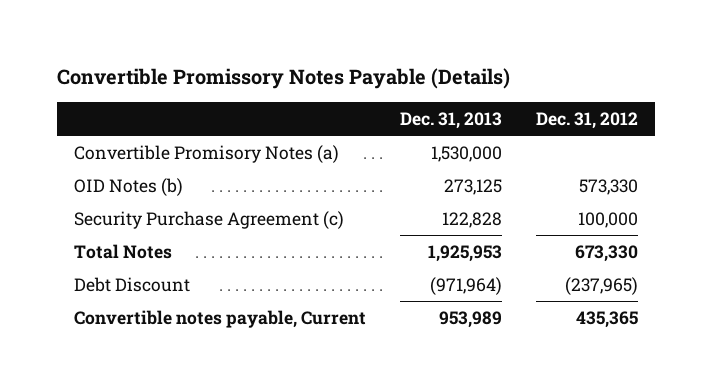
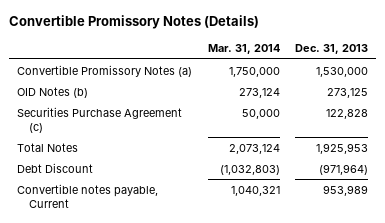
- Convertible Promissory Notes Payable (Details)
+ Convertible Promissory Notes (Details)
- | Dec. 31, 2013 | Dec. 31, 2012
+ | Mar. 31, 2014 | Dec. 31, 2013
- Convertible Promisory Notes (a) | 1,530,000 |
+ Convertible Promissory Notes (a) | 1,750,000 | 1,530,000
- Security Purchase Agreement (c) | 122,828 | 100,000
+ Securities Purchase Agreement (c) | 50,000 | 122,828

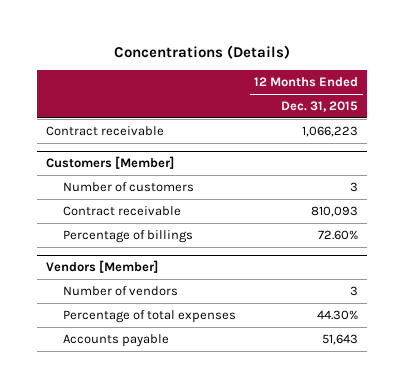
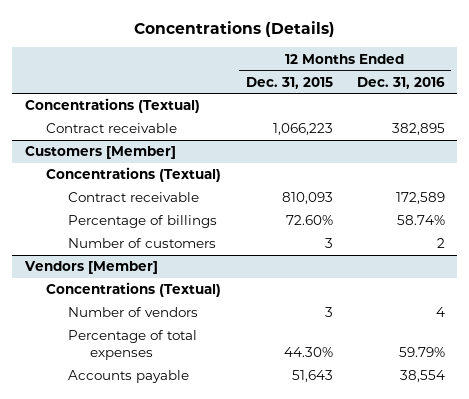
- | 12 Months Ended Dec. 31, 2015
+ | 12 Months Ended Dec. 31, 2015 | 12 Months Ended Dec. 31, 2016
+ Concentrations (Textual)
@ Customers [Member]
+ Concentrations (Textual)
moved down: Number of customers | 3 | 2
@ Vendors [Member]
+ Concentrations (Textual)

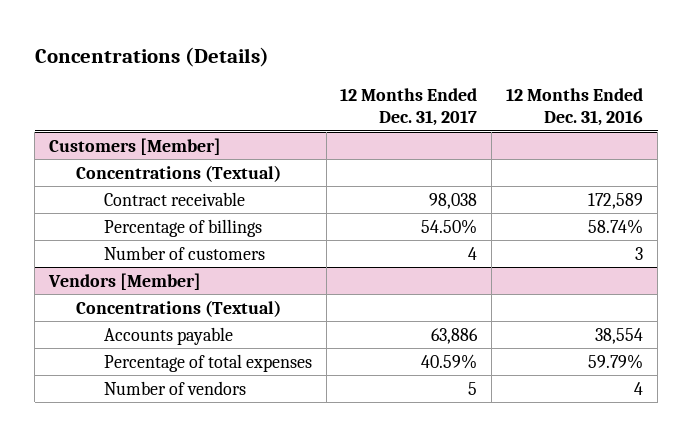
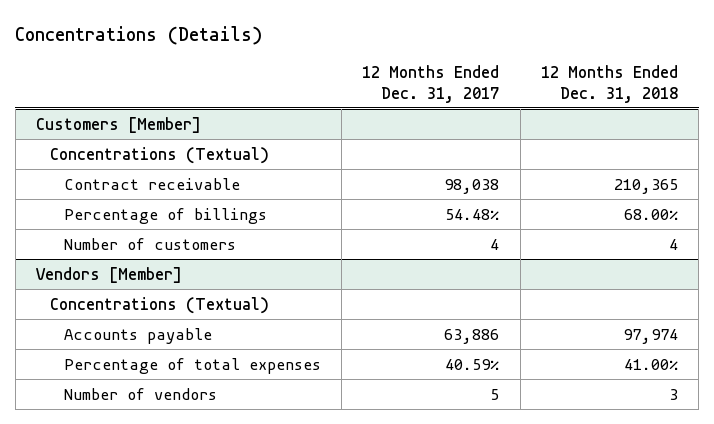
- | 12 Months Ended Dec. 31, 2017 | 12 Months Ended Dec. 31, 2016
+ | 12 Months Ended Dec. 31, 2017 | 12 Months Ended Dec. 31, 2018
@ Customers [Member]
- Percentage of billings | 54.50% | 58.74%
+ Percentage of billings | 54.48% | 68.00%

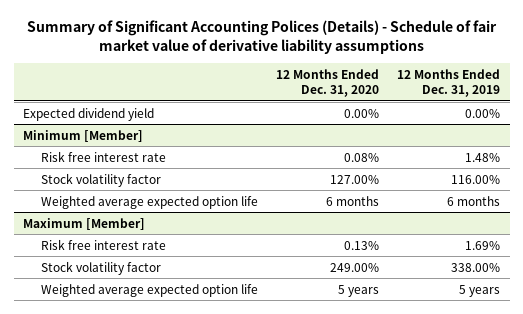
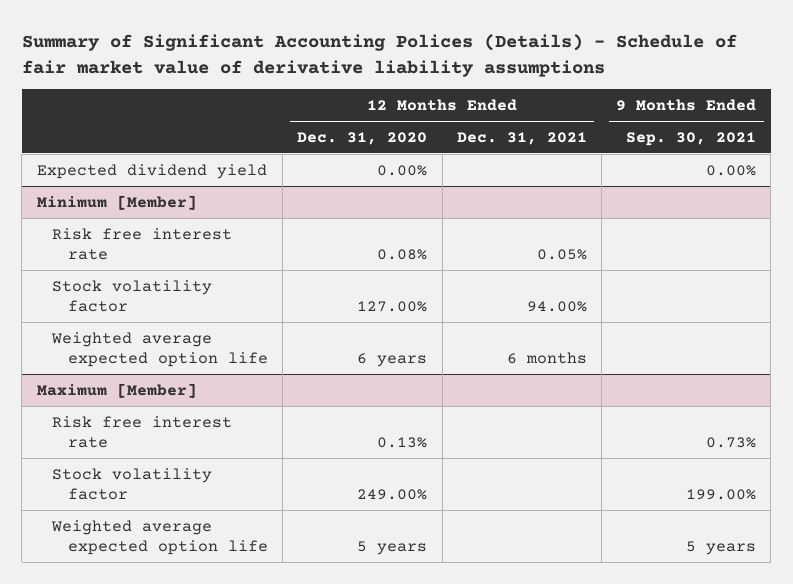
- | 12 Months Ended Dec. 31, 2020 | 12 Months Ended Dec. 31, 2019
+ | 12 Months Ended Dec. 31, 2020 | 12 Months Ended Dec. 31, 2021 | 9 Months Ended Sep. 30, 2021
@ Minimum [Member]
- Weighted average expected option life | 6 months | 6 months
+ Weighted average expected option life | 6 years | 6 months |

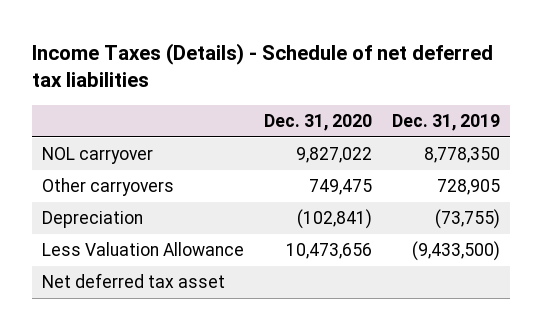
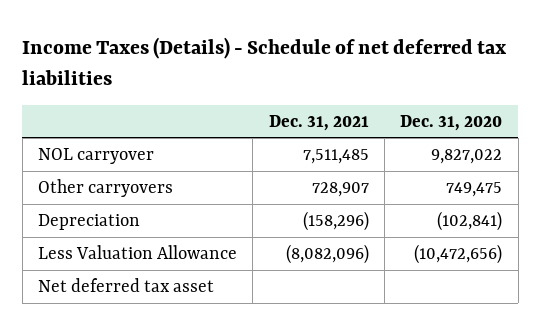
- | Dec. 31, 2020 | Dec. 31, 2019
+ | Dec. 31, 2021 | Dec. 31, 2020
- Less Valuation Allowance | 10,473,656 | (9,433,500)
+ Less Valuation Allowance | (8,082,096) | (10,472,656)

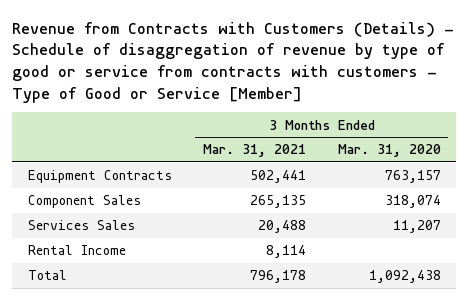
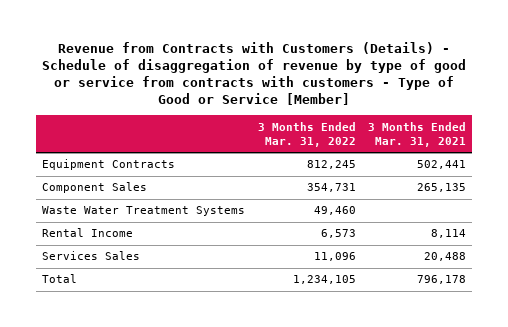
- | 3 Months Ended Mar. 31, 2021 | 3 Months Ended Mar. 31, 2020
+ | 3 Months Ended Mar. 31, 2022 | 3 Months Ended Mar. 31, 2021
+ Waste Water Treatment Systems | 49,460 |
moved down: Services Sales | 11,096 | 20,488

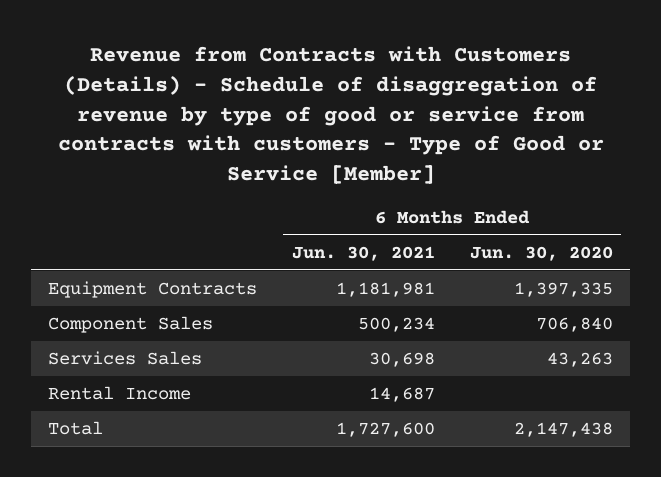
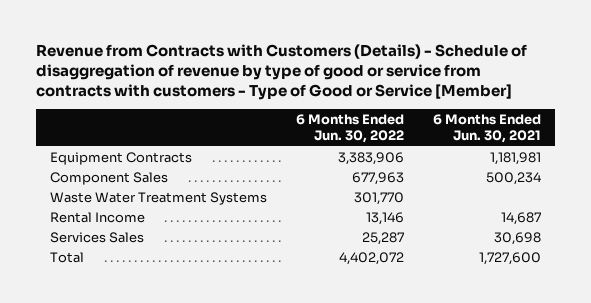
- | 6 Months Ended Jun. 30, 2021 | 6 Months Ended Jun. 30, 2020
+ | 6 Months Ended Jun. 30, 2022 | 6 Months Ended Jun. 30, 2021
+ Waste Water Treatment Systems | 301,770 |
moved down: Services Sales | 25,287 | 30,698

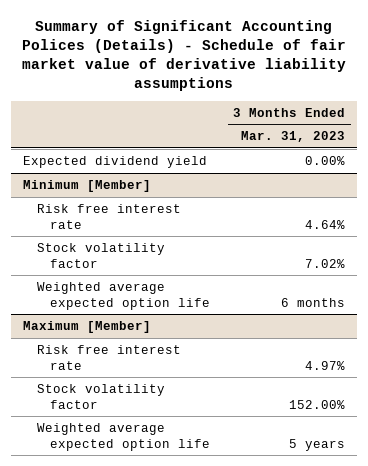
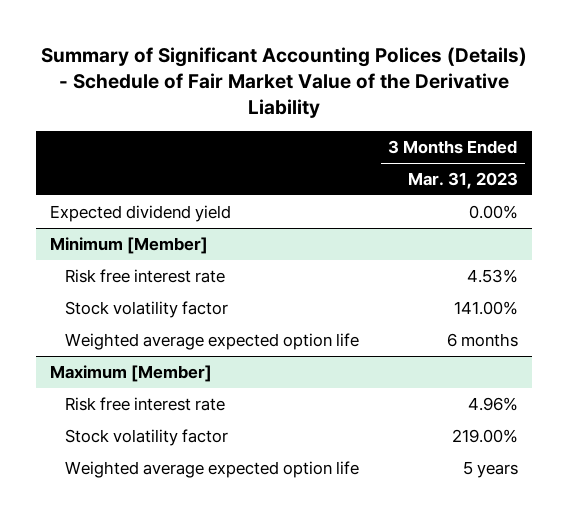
- Summary of Significant Accounting Polices (Details) - Schedule of fair market value of derivative liability assumptions
+ Summary of Significant Accounting Polices (Details) - Schedule of Fair Market Value of the Derivative Liability
@ Minimum [Member]
- Risk free interest rate | 4.64%
- Stock volatility factor | 7.02%
+ Risk free interest rate | 4.53%
+ Stock volatility factor | 141.00%
@ Maximum [Member]
- Risk free interest rate | 4.97%
- Stock volatility factor | 152.00%
+ Risk free interest rate | 4.96%
+ Stock volatility factor | 219.00%

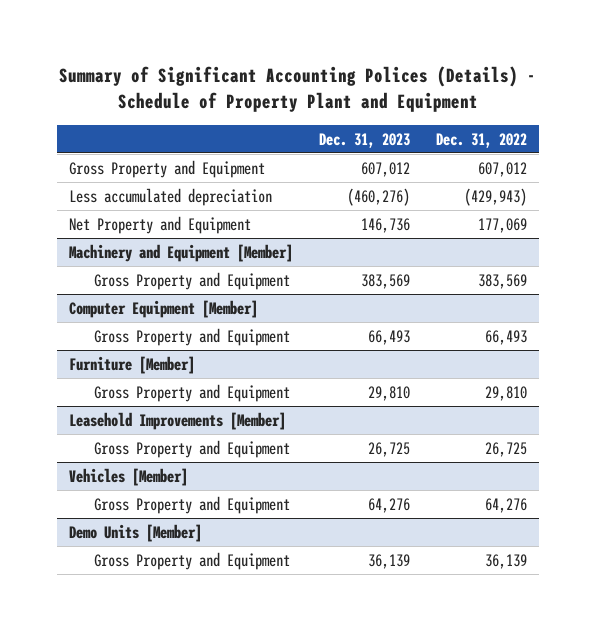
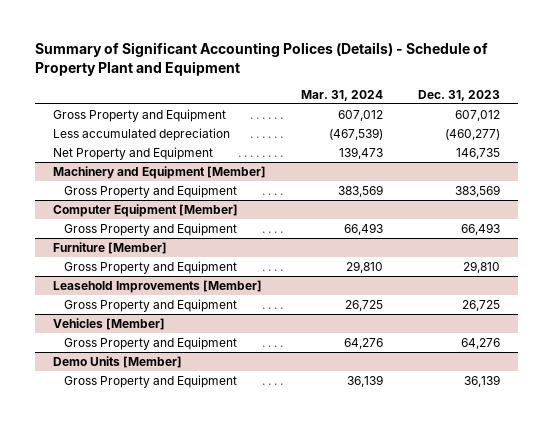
- | Dec. 31, 2023 | Dec. 31, 2022
+ | Mar. 31, 2024 | Dec. 31, 2023
- Less accumulated depreciation | (460,276) | (429,943)
- Net Property and Equipment | 146,736 | 177,069
+ Less accumulated depreciation | (467,539) | (460,277)
+ Net Property and Equipment | 139,473 | 146,735

